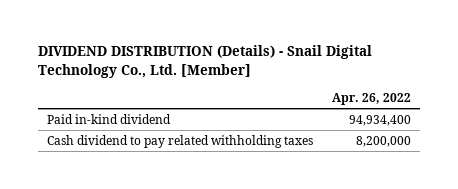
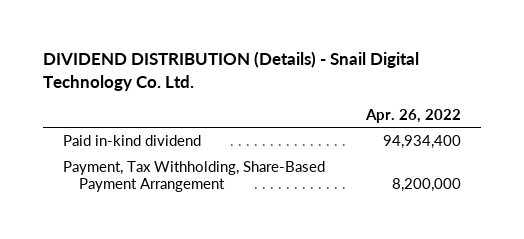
- DIVIDEND DISTRIBUTION (Details) - Snail Digital Technology Co., Ltd. [Member]
+ DIVIDEND DISTRIBUTION (Details) - Snail Digital Technology Co. Ltd.
- Cash dividend to pay related withholding taxes | 8,200,000
+ Payment, Tax Withholding, Share-Based Payment Arrangement | 8,200,000

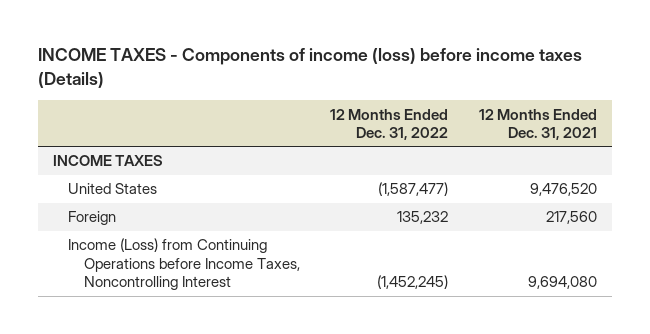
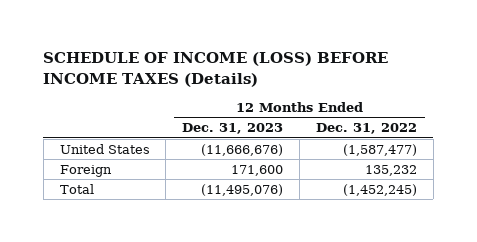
- INCOME TAXES - Components of income (loss) before income taxes (Details)
+ SCHEDULE OF INCOME (LOSS) BEFORE INCOME TAXES (Details)
- | 12 Months Ended Dec. 31, 2022 | 12 Months Ended Dec. 31, 2021
+ | 12 Months Ended Dec. 31, 2023 | 12 Months Ended Dec. 31, 2022
- INCOME TAXES
- Income (Loss) from Continuing Operations before Income Taxes, Noncontrolling Interest | (1,452,245) | 9,694,080
+ Total | (11,495,076) | (1,452,245)

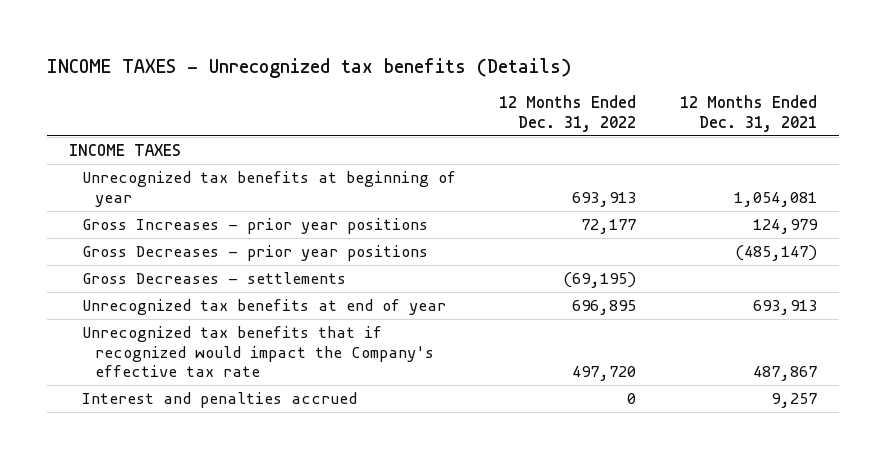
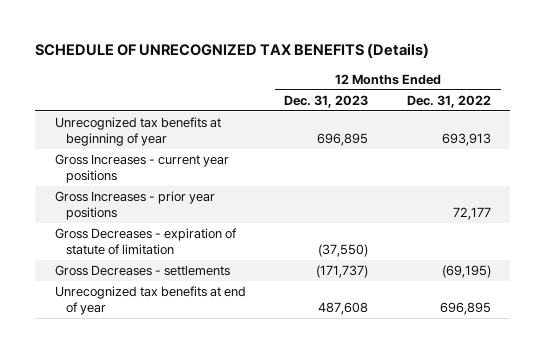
- INCOME TAXES - Unrecognized tax benefits (Details)
+ SCHEDULE OF UNRECOGNIZED TAX BENEFITS (Details)
- | 12 Months Ended Dec. 31, 2022 | 12 Months Ended Dec. 31, 2021
+ | 12 Months Ended Dec. 31, 2023 | 12 Months Ended Dec. 31, 2022
- INCOME TAXES
+ Gross Increases - current year positions
- Gross Decreases - prior year positions | | (485,147)
+ Gross Decreases - expiration of statute of limitation | (37,550) |
- Unrecognized tax benefits that if recognized would impact the Company's effective tax rate | 497,720 | 487,867
- Interest and penalties accrued | 0 | 9,257

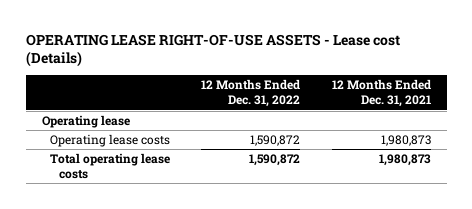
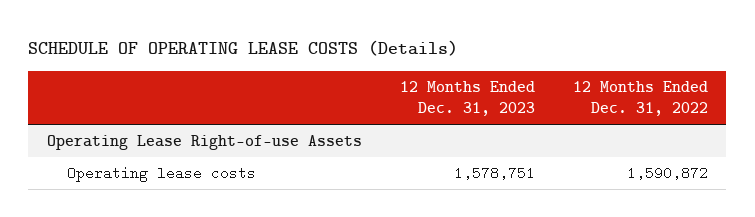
- OPERATING LEASE RIGHT-OF-USE ASSETS - Lease cost (Details)
+ SCHEDULE OF OPERATING LEASE COSTS (Details)
- | 12 Months Ended Dec. 31, 2022 | 12 Months Ended Dec. 31, 2021
+ | 12 Months Ended Dec. 31, 2023 | 12 Months Ended Dec. 31, 2022
- Operating lease
+ Operating Lease Right-of-use Assets
- Total operating lease costs | 1,590,872 | 1,980,873

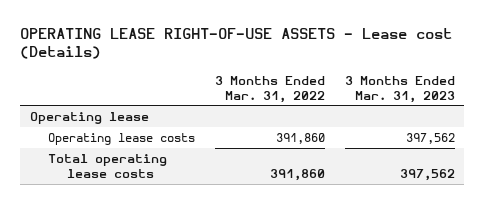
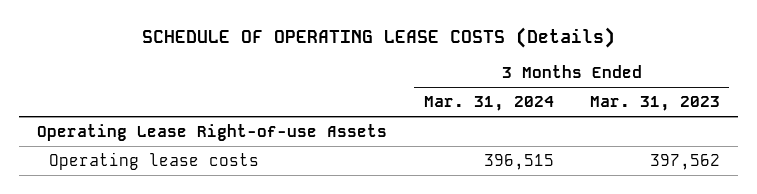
- OPERATING LEASE RIGHT-OF-USE ASSETS - Lease cost (Details)
+ SCHEDULE OF OPERATING LEASE COSTS (Details)
- | 3 Months Ended Mar. 31, 2022 | 3 Months Ended Mar. 31, 2023
+ | 3 Months Ended Mar. 31, 2024 | 3 Months Ended Mar. 31, 2023
- Operating lease
+ Operating Lease Right-of-use Assets
- Total operating lease costs | 391,860 | 397,562

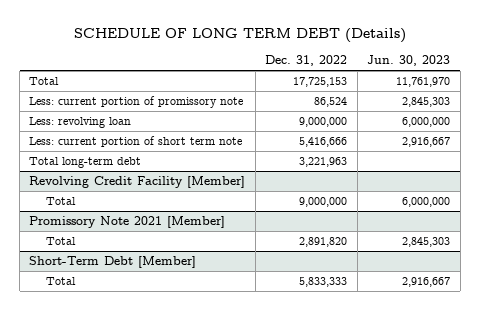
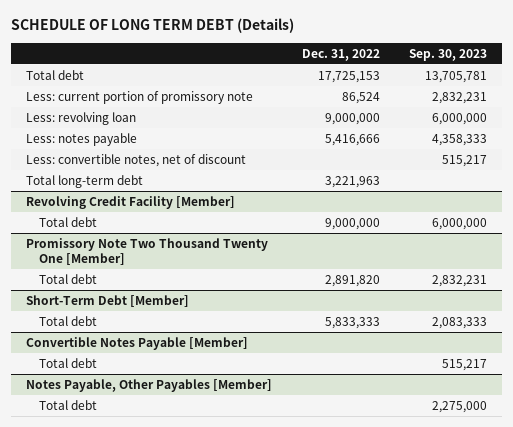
- | Dec. 31, 2022 | Jun. 30, 2023
+ | Dec. 31, 2022 | Sep. 30, 2023
- Total | 17,725,153 | 11,761,970
+ Total debt | 17,725,153 | 13,705,781
- Less: current portion of short term note | 5,416,666 | 2,916,667
+ Less: notes payable | 5,416,666 | 4,358,333
+ Less: convertible notes, net of discount | | 515,217
@ Revolving Credit Facility [Member]
- Total | 9,000,000 | 6,000,000
- Promissory Note 2021 [Member]
- Total | 2,891,820 | 2,845,303
@ Revolving Credit Facility [Member]
+ Total debt | 9,000,000 | 6,000,000
+ Promissory Note Two Thousand Twenty One [Member]
+ Total debt | 2,891,820 | 2,832,231
@ Short-Term Debt [Member]
- Total | 5,833,333 | 2,916,667
+ Total debt | 5,833,333 | 2,083,333
+ Convertible Notes Payable [Member]
+ Total debt | | 515,217
+ Notes Payable, Other Payables [Member]
+ Total debt | | 2,275,000

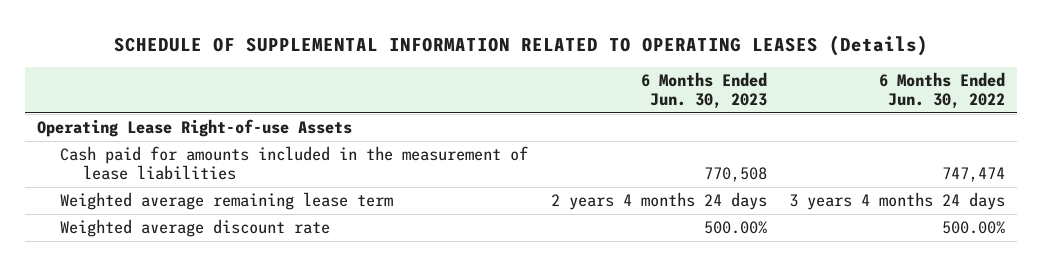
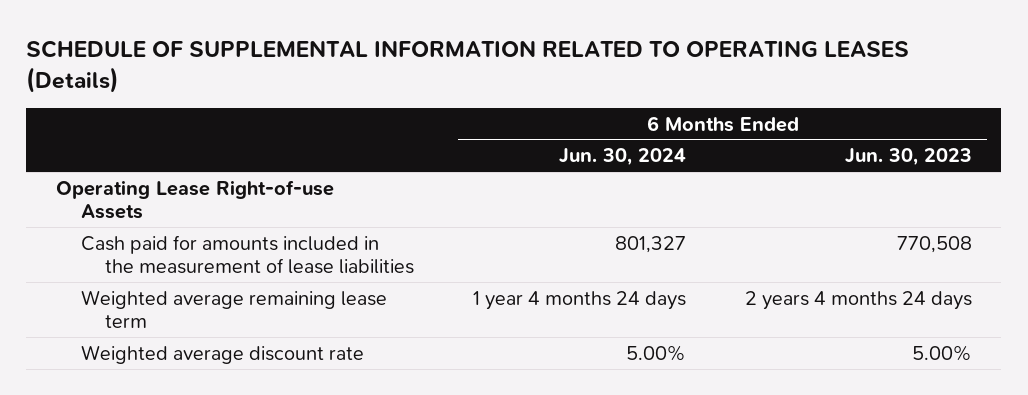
- | 6 Months Ended Jun. 30, 2023 | 6 Months Ended Jun. 30, 2022
+ | 6 Months Ended Jun. 30, 2024 | 6 Months Ended Jun. 30, 2023
- Weighted average discount rate | 500.00% | 500.00%
+ Weighted average discount rate | 5.00% | 5.00%

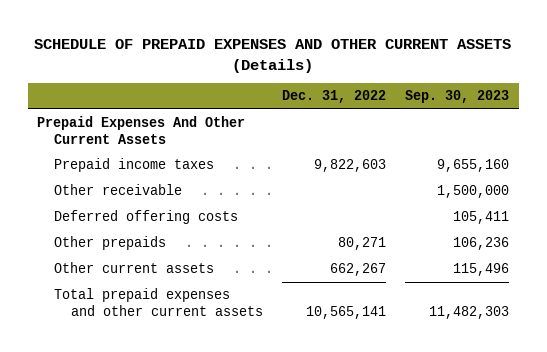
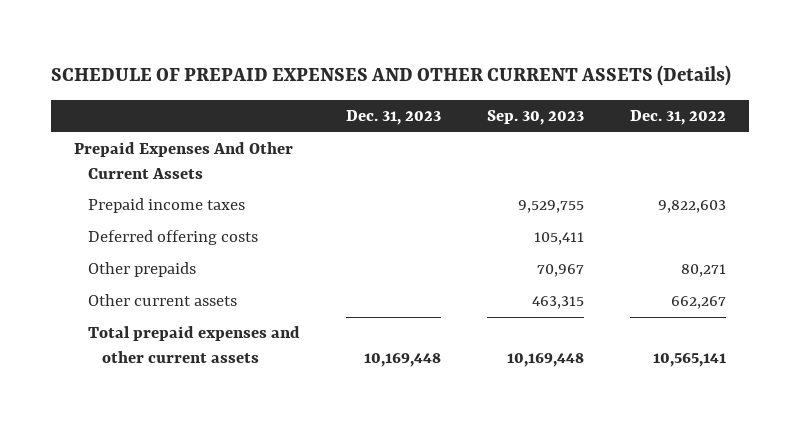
- | Dec. 31, 2022 | Sep. 30, 2023
+ | Dec. 31, 2023 | Sep. 30, 2023 | Dec. 31, 2022
- Prepaid income taxes | 9,822,603 | 9,655,160
- Other receivable | | 1,500,000
+ Prepaid income taxes | | 9,529,755 | 9,822,603
- Other prepaids | 80,271 | 106,236
- Other current assets | 662,267 | 115,496
- Total prepaid expenses and other current assets | 10,565,141 | 11,482,303
+ Other prepaids | | 70,967 | 80,271
+ Other current assets | | 463,315 | 662,267
+ Total prepaid expenses and other current assets | 10,169,448 | 10,169,448 | 10,565,141

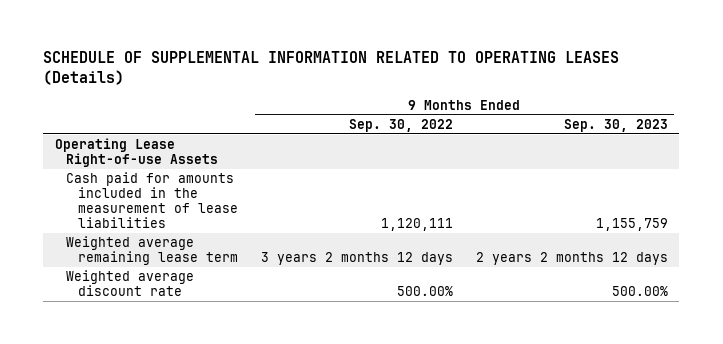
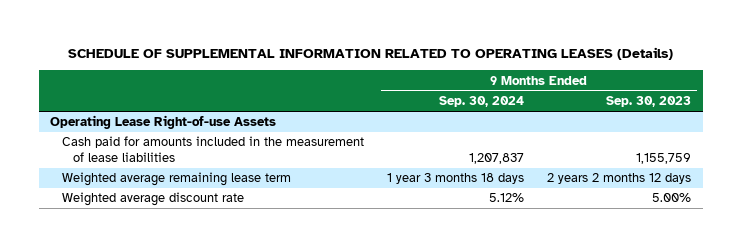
- | 9 Months Ended Sep. 30, 2022 | 9 Months Ended Sep. 30, 2023
+ | 9 Months Ended Sep. 30, 2024 | 9 Months Ended Sep. 30, 2023
- Weighted average discount rate | 500.00% | 500.00%
+ Weighted average discount rate | 5.12% | 5.00%

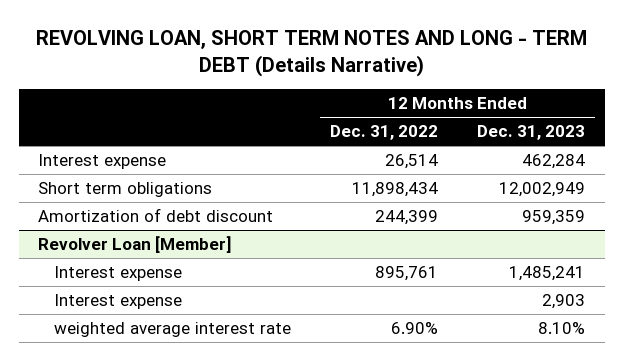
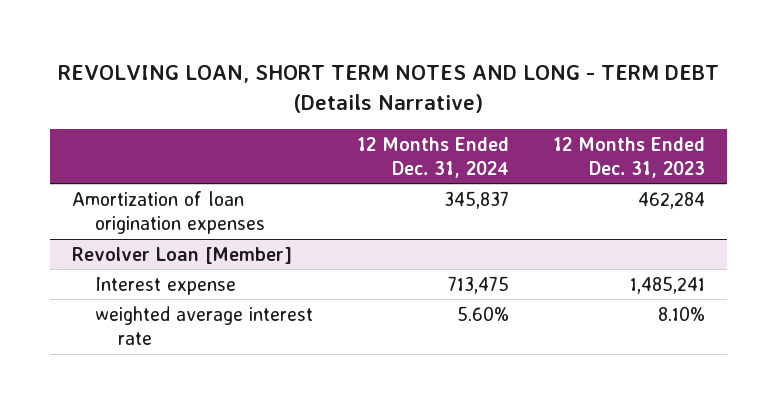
- | 12 Months Ended Dec. 31, 2022 | 12 Months Ended Dec. 31, 2023
+ | 12 Months Ended Dec. 31, 2024 | 12 Months Ended Dec. 31, 2023
- Interest expense | 26,514 | 462,284
- Short term obligations | 11,898,434 | 12,002,949
- Amortization of debt discount | 244,399 | 959,359
+ Amortization of loan origination expenses | 345,837 | 462,284
@ Revolver Loan [Member]
- Interest expense | | 2,903

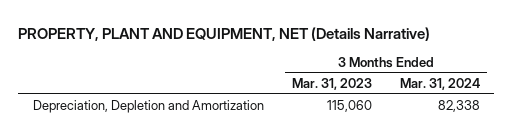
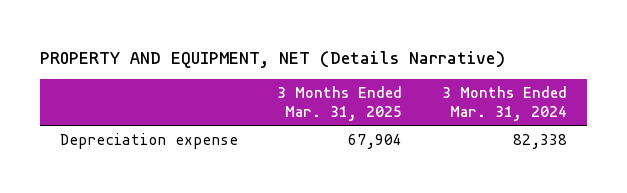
- PROPERTY, PLANT AND EQUIPMENT, NET (Details Narrative)
+ PROPERTY AND EQUIPMENT, NET (Details Narrative)
- | 3 Months Ended Mar. 31, 2023 | 3 Months Ended Mar. 31, 2024
+ | 3 Months Ended Mar. 31, 2025 | 3 Months Ended Mar. 31, 2024
- Depreciation, Depletion and Amortization | 115,060 | 82,338
+ Depreciation expense | 67,904 | 82,338

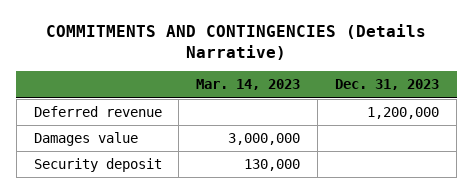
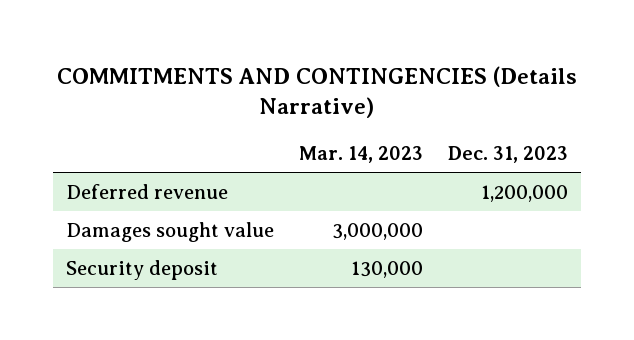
- Damages value | 3,000,000 |
+ Damages sought value | 3,000,000 |

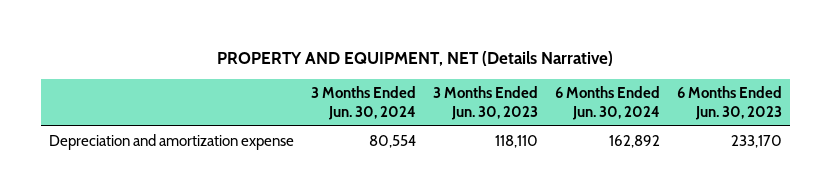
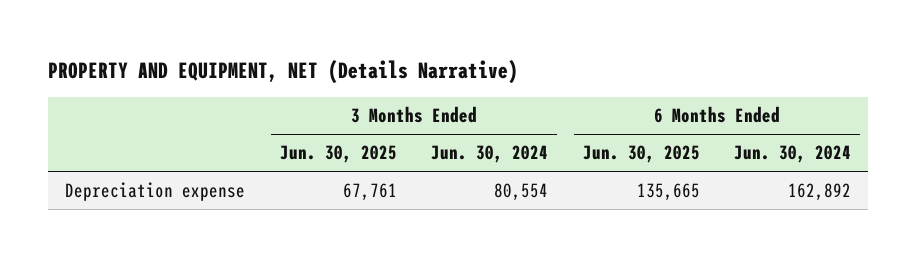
- | 3 Months Ended Jun. 30, 2024 | 3 Months Ended Jun. 30, 2023 | 6 Months Ended Jun. 30, 2024 | 6 Months Ended Jun. 30, 2023
+ | 3 Months Ended Jun. 30, 2025 | 3 Months Ended Jun. 30, 2024 | 6 Months Ended Jun. 30, 2025 | 6 Months Ended Jun. 30, 2024
- Depreciation and amortization expense | 80,554 | 118,110 | 162,892 | 233,170
+ Depreciation expense | 67,761 | 80,554 | 135,665 | 162,892

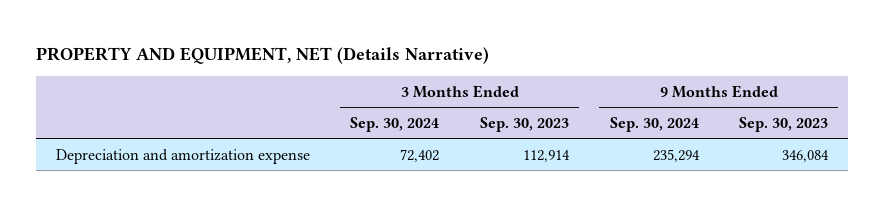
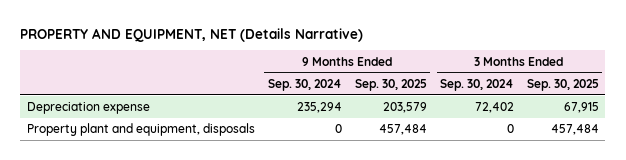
- | 3 Months Ended Sep. 30, 2024 | 3 Months Ended Sep. 30, 2023 | 9 Months Ended Sep. 30, 2024 | 9 Months Ended Sep. 30, 2023
+ | 9 Months Ended Sep. 30, 2024 | 9 Months Ended Sep. 30, 2025 | 3 Months Ended Sep. 30, 2024 | 3 Months Ended Sep. 30, 2025
- Depreciation and amortization expense | 72,402 | 112,914 | 235,294 | 346,084
+ Depreciation expense | 235,294 | 203,579 | 72,402 | 67,915
+ Property plant and equipment, disposals | 0 | 457,484 | 0 | 457,484

